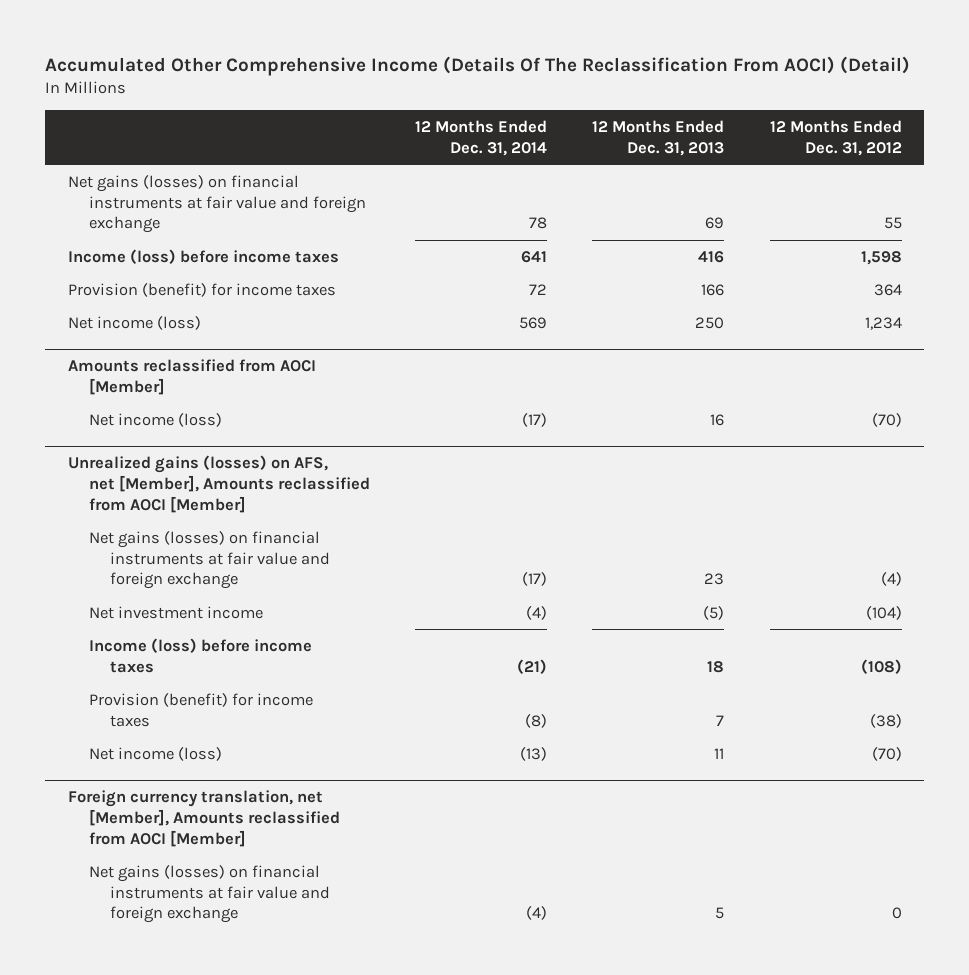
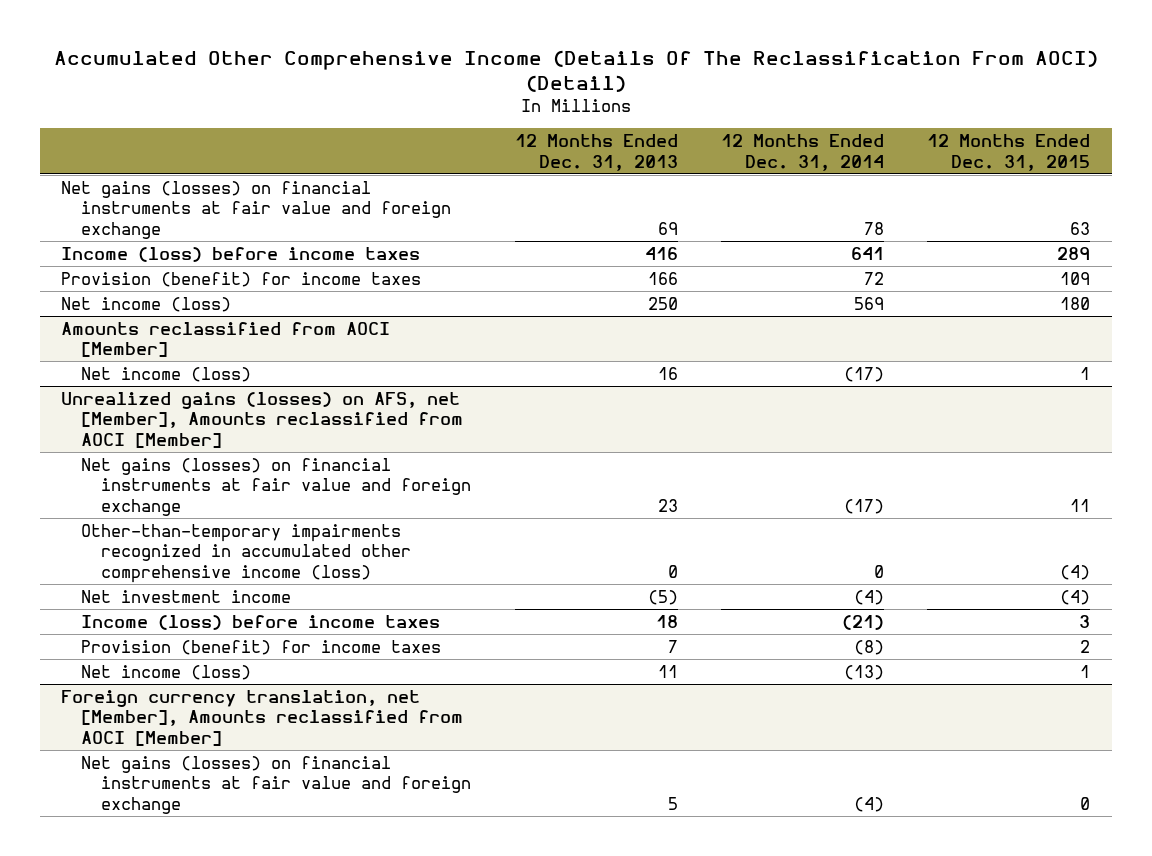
- | 12 Months Ended Dec. 31, 2014 | 12 Months Ended Dec. 31, 2013 | 12 Months Ended Dec. 31, 2012
+ | 12 Months Ended Dec. 31, 2013 | 12 Months Ended Dec. 31, 2014 | 12 Months Ended Dec. 31, 2015
@ Unrealized gains (losses) on AFS, net [Member], Amounts reclassified from AOCI [Member]
+ Other-than-temporary impairments recognized in accumulated other comprehensive income (loss) | 0 | 0 | (4)

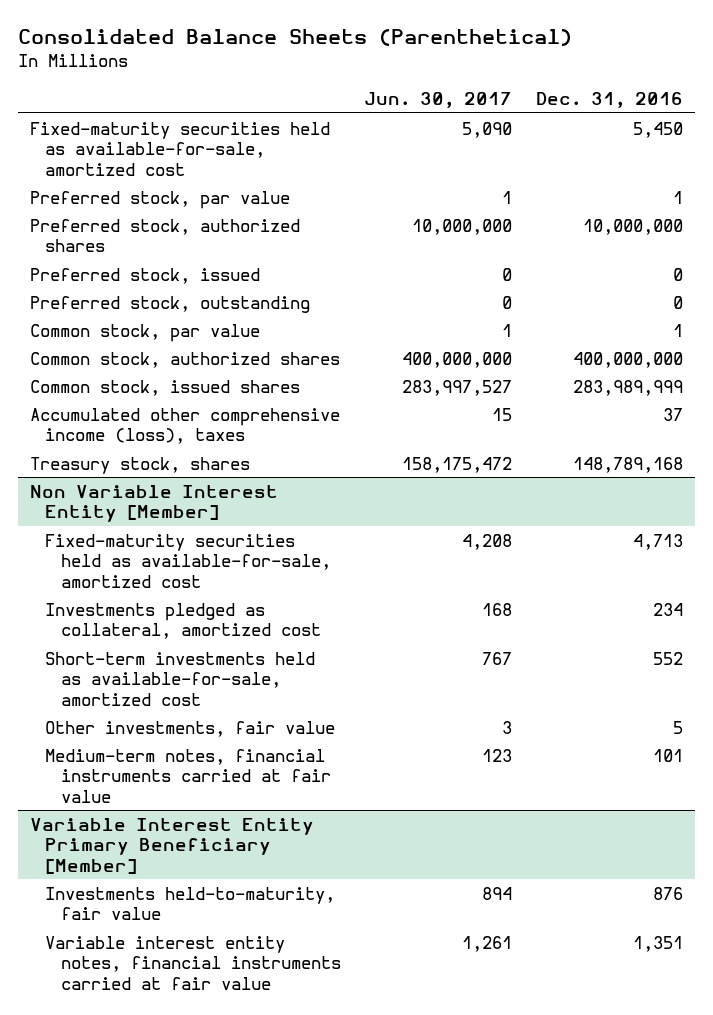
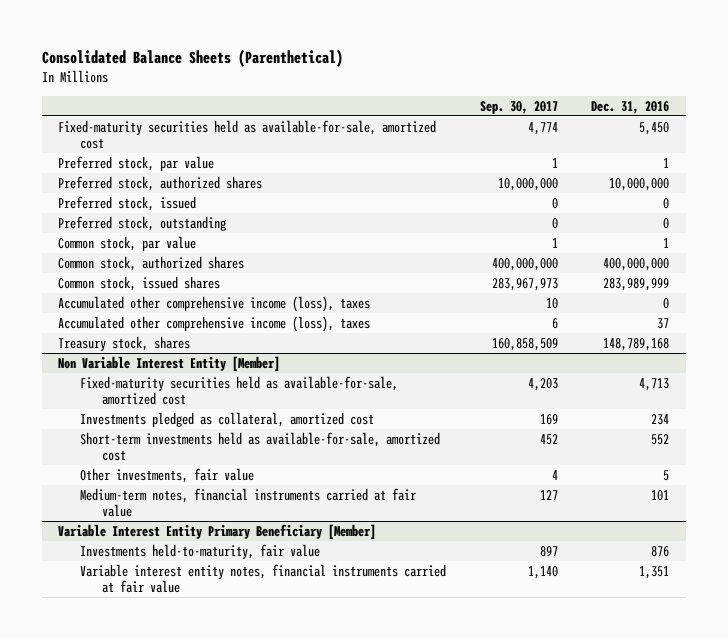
- | Jun. 30, 2017 | Dec. 31, 2016
+ | Sep. 30, 2017 | Dec. 31, 2016
+ Accumulated other comprehensive income (loss), taxes | 10 | 0

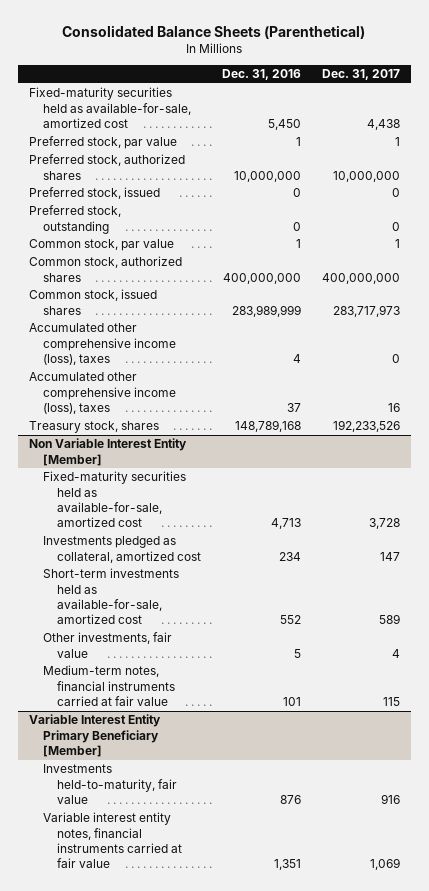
- | Sep. 30, 2017 | Dec. 31, 2016
+ | Dec. 31, 2016 | Dec. 31, 2017
- Accumulated other comprehensive income (loss), taxes | 10 | 0
+ Accumulated other comprehensive income (loss), taxes | 4 | 0

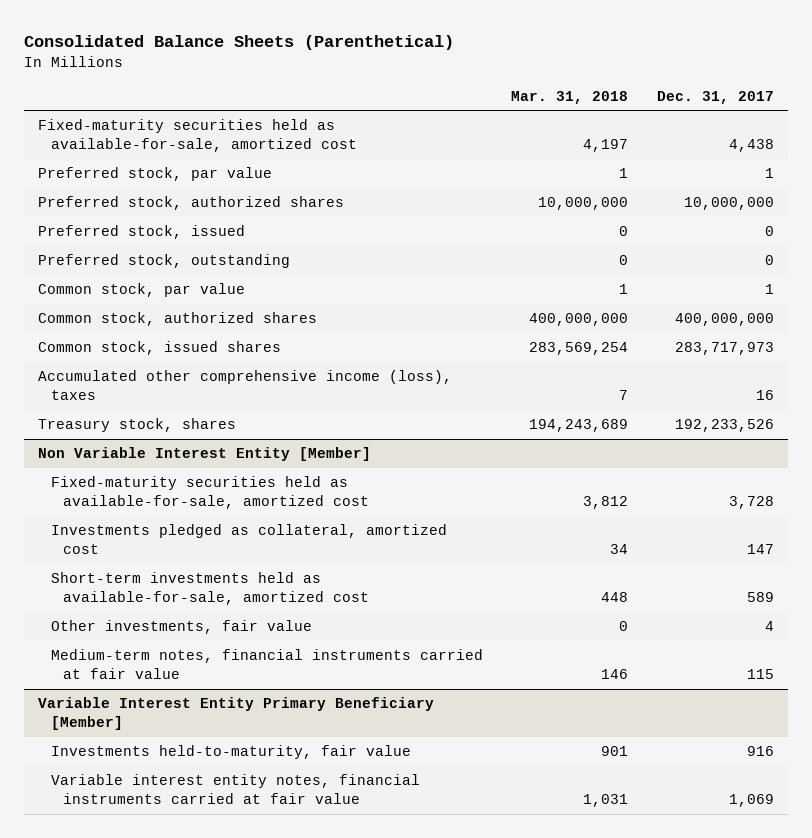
- | Dec. 31, 2016 | Dec. 31, 2017
+ | Mar. 31, 2018 | Dec. 31, 2017
- Accumulated other comprehensive income (loss), taxes | 4 | 0

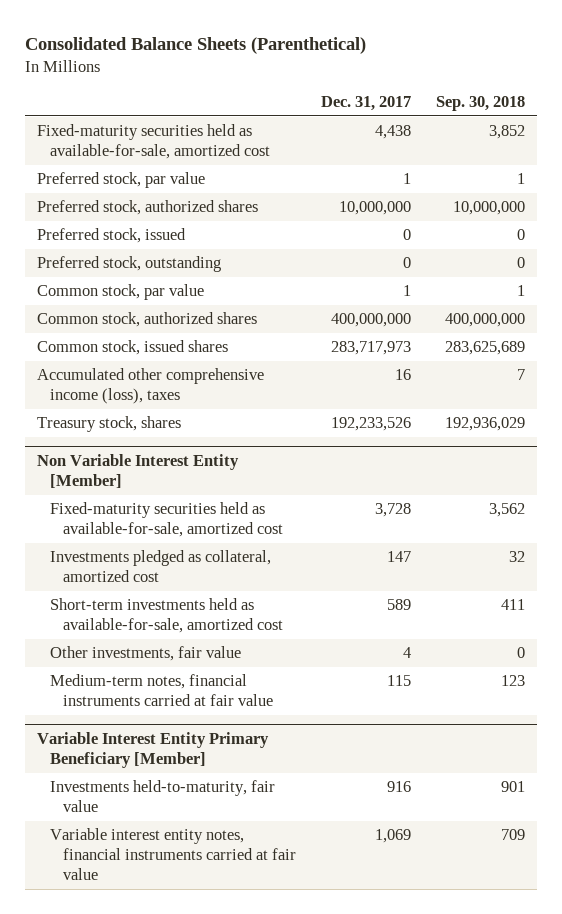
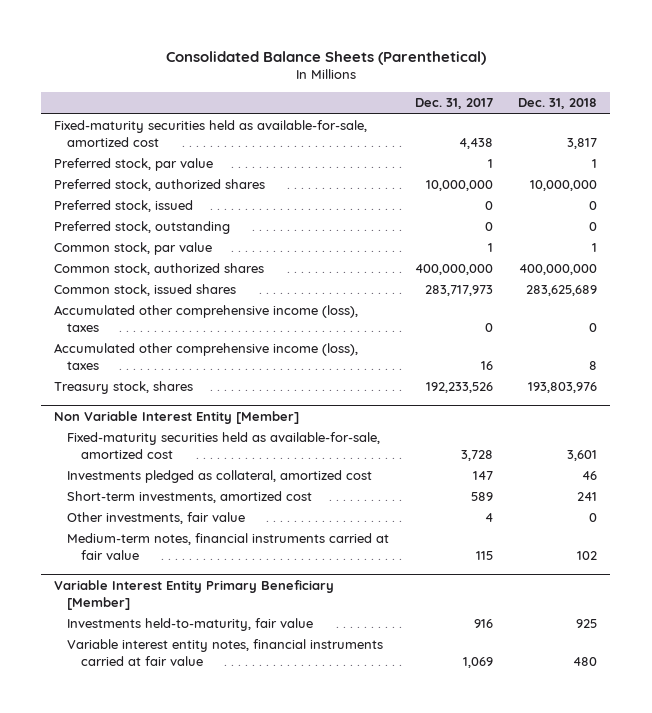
- | Dec. 31, 2017 | Sep. 30, 2018
+ | Dec. 31, 2017 | Dec. 31, 2018
+ Accumulated other comprehensive income (loss), taxes | 0 | 0
@ Non Variable Interest Entity [Member]
- Short-term investments held as available-for-sale, amortized cost | 589 | 411
+ Short-term investments, amortized cost | 589 | 241

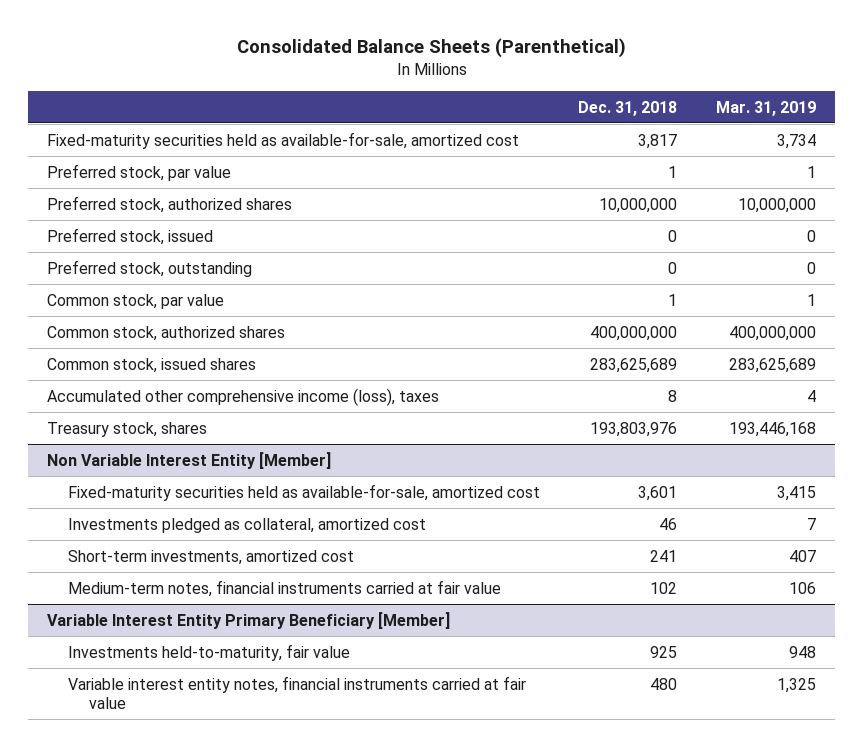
- | Dec. 31, 2017 | Dec. 31, 2018
+ | Dec. 31, 2018 | Mar. 31, 2019
- Accumulated other comprehensive income (loss), taxes | 0 | 0
@ Non Variable Interest Entity [Member]
- Other investments, fair value | 4 | 0

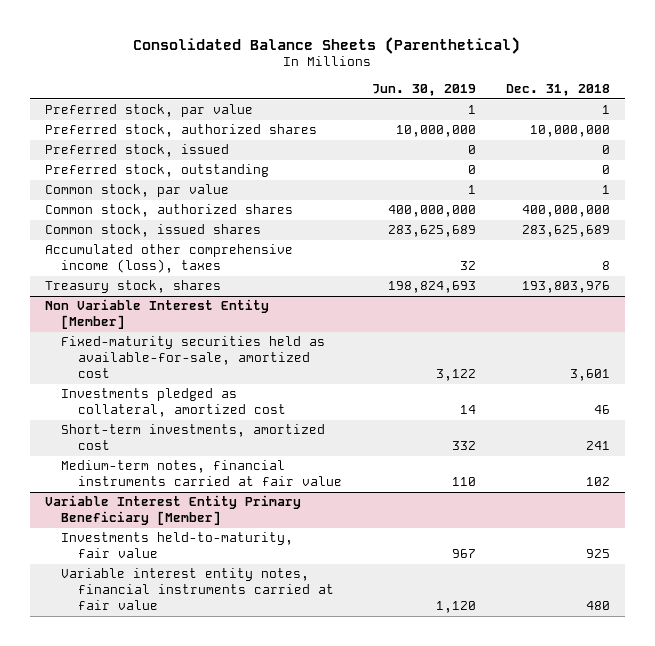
- | Dec. 31, 2018 | Mar. 31, 2019
+ | Jun. 30, 2019 | Dec. 31, 2018
- Fixed-maturity securities held as available-for-sale, amortized cost | 3,817 | 3,734

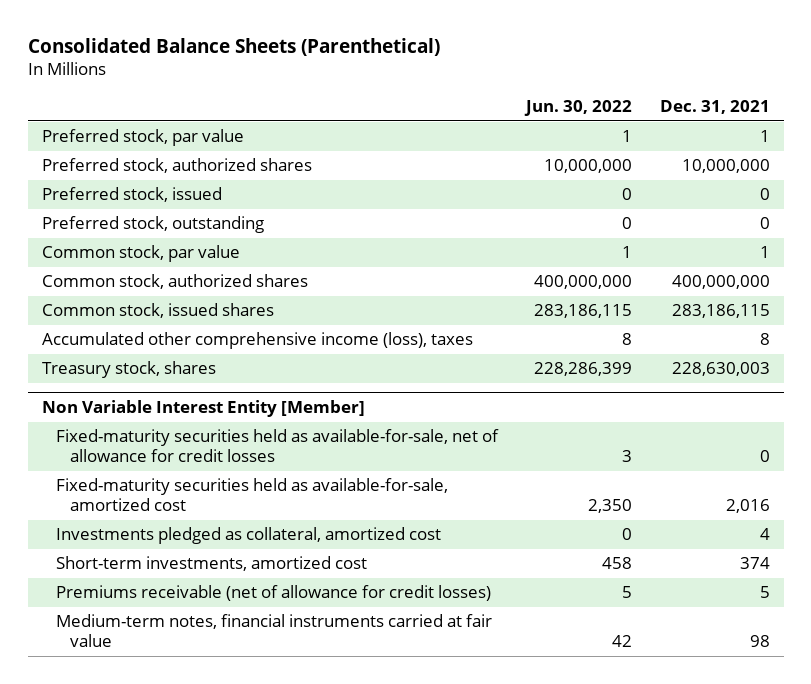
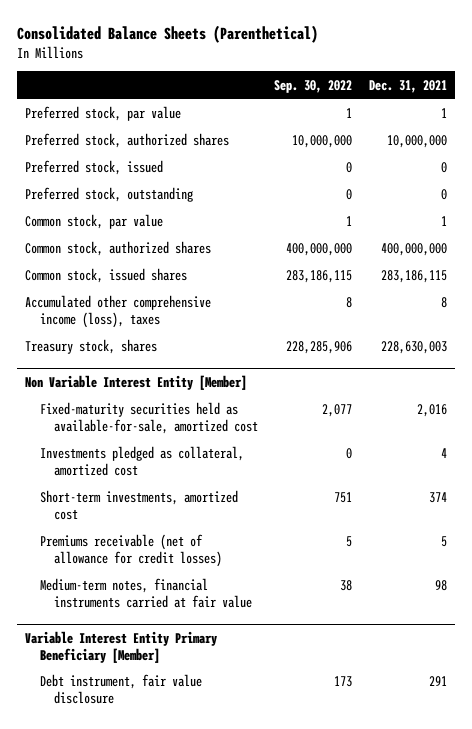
- | Jun. 30, 2022 | Dec. 31, 2021
+ | Sep. 30, 2022 | Dec. 31, 2021
@ Non Variable Interest Entity [Member]
- Fixed-maturity securities held as available-for-sale, net of allowance for credit losses | 3 | 0
+ Variable Interest Entity Primary Beneficiary [Member]
+ Debt instrument, fair value disclosure | 173 | 291

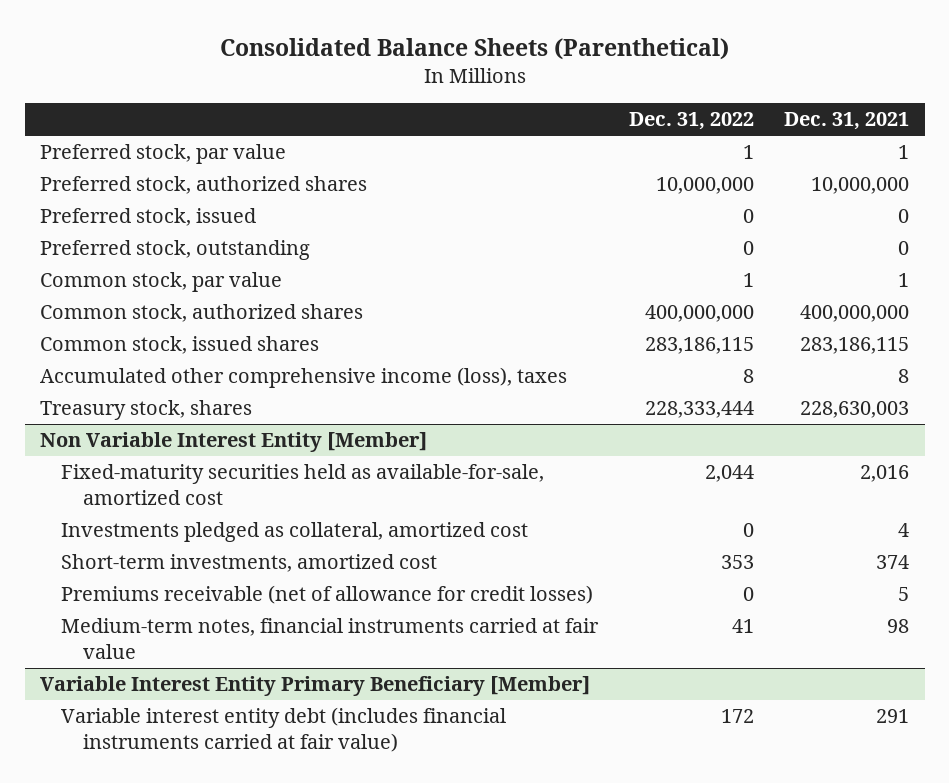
- | Sep. 30, 2022 | Dec. 31, 2021
+ | Dec. 31, 2022 | Dec. 31, 2021
@ Variable Interest Entity Primary Beneficiary [Member]
- Debt instrument, fair value disclosure | 173 | 291
+ Variable interest entity debt (includes financial instruments carried at fair value) | 172 | 291

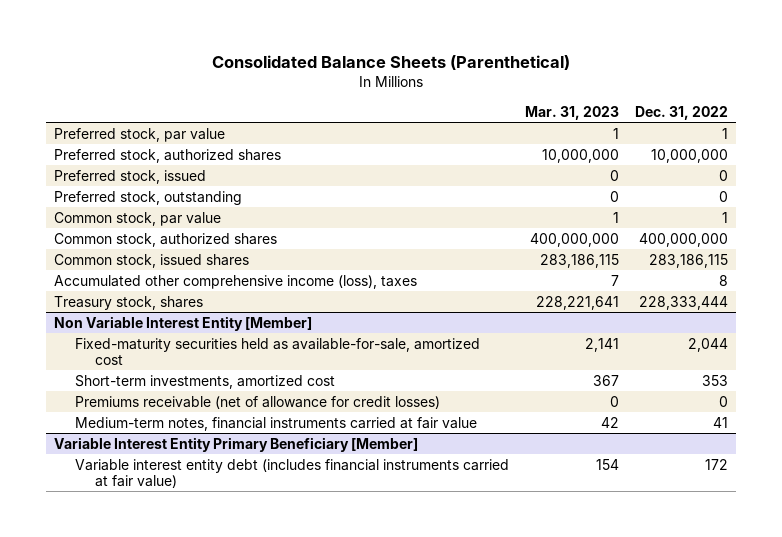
- | Dec. 31, 2022 | Dec. 31, 2021
+ | Mar. 31, 2023 | Dec. 31, 2022
@ Non Variable Interest Entity [Member]
- Investments pledged as collateral, amortized cost | 0 | 4

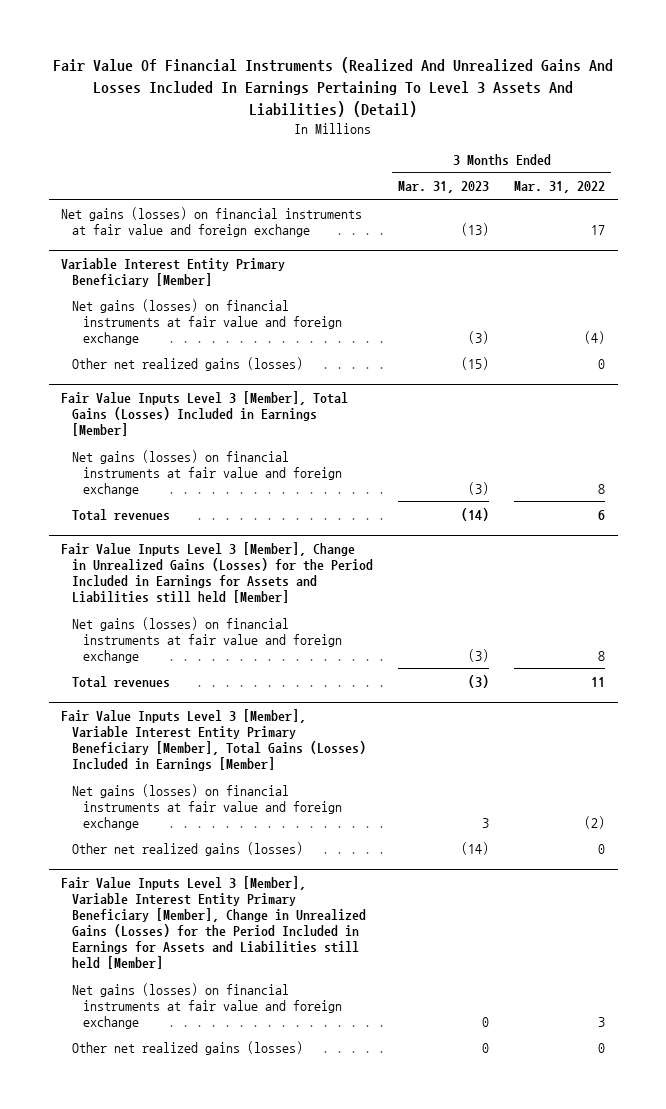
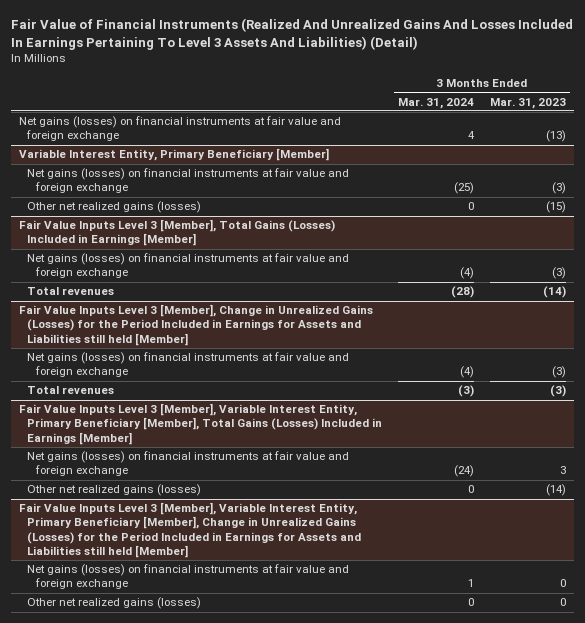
- Fair Value Of Financial Instruments (Realized And Unrealized Gains And Losses Included In Earnings Pertaining To Level 3 Assets And Liabilities) (Detail)
+ Fair Value of Financial Instruments (Realized And Unrealized Gains And Losses Included In Earnings Pertaining To Level 3 Assets And Liabilities) (Detail)
- | 3 Months Ended Mar. 31, 2023 | 3 Months Ended Mar. 31, 2022
+ | 3 Months Ended Mar. 31, 2024 | 3 Months Ended Mar. 31, 2023
- Variable Interest Entity Primary Beneficiary [Member]
+ Variable Interest Entity, Primary Beneficiary [Member]
- Fair Value Inputs Level 3 [Member], Variable Interest Entity Primary Beneficiary [Member], Total Gains (Losses) Included in Earnings [Member]
+ Fair Value Inputs Level 3 [Member], Variable Interest Entity, Primary Beneficiary [Member], Total Gains (Losses) Included in Earnings [Member]
- Fair Value Inputs Level 3 [Member], Variable Interest Entity Primary Beneficiary [Member], Change in Unrealized Gains (Losses) for the Period Included in Earnings for Assets and Liabilities still held [Member]
+ Fair Value Inputs Level 3 [Member], Variable Interest Entity, Primary Beneficiary [Member], Change in Unrealized Gains (Losses) for the Period Included in Earnings for Assets and Liabilities still held [Member]

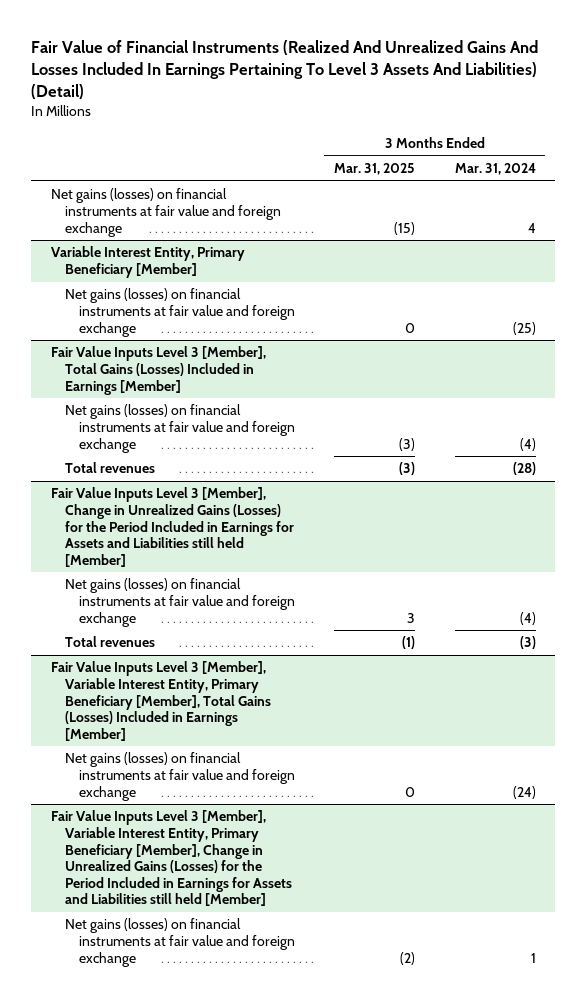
- | 3 Months Ended Mar. 31, 2024 | 3 Months Ended Mar. 31, 2023
+ | 3 Months Ended Mar. 31, 2025 | 3 Months Ended Mar. 31, 2024
@ Variable Interest Entity, Primary Beneficiary [Member]
- Other net realized gains (losses) | 0 | (15)
@ Fair Value Inputs Level 3 [Member], Variable Interest Entity, Primary Beneficiary [Member], Total Gains (Losses) Included in Earnings [Member]
- Other net realized gains (losses) | 0 | (14)
@ Fair Value Inputs Level 3 [Member], Variable Interest Entity, Primary Beneficiary [Member], Change in Unrealized Gains (Losses) for the Period Included in Earnings for Assets and Liabilities still held [Member]
- Other net realized gains (losses) | 0 | 0

